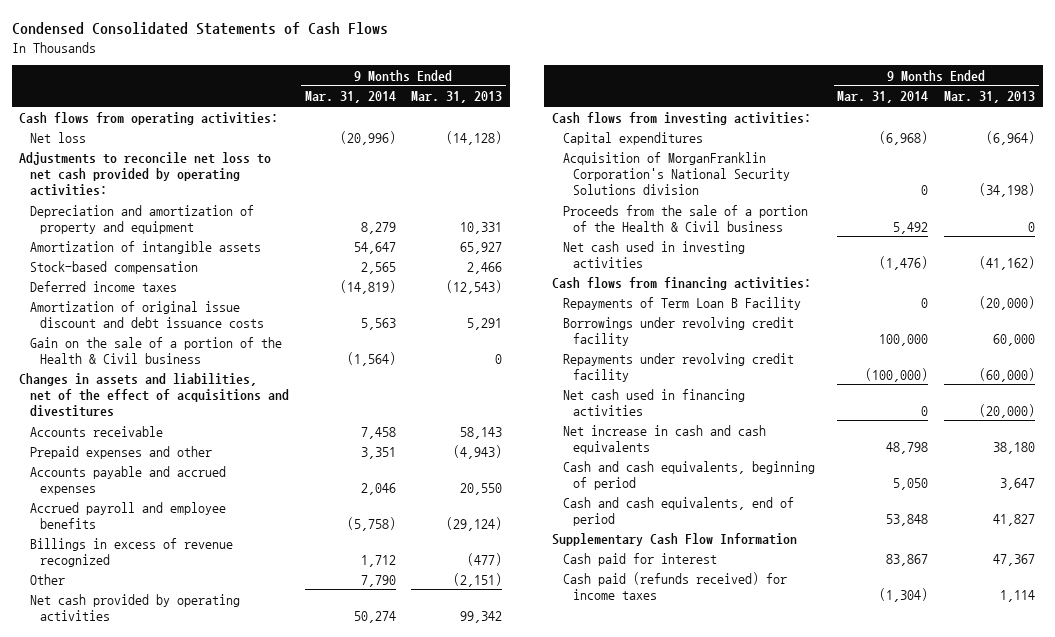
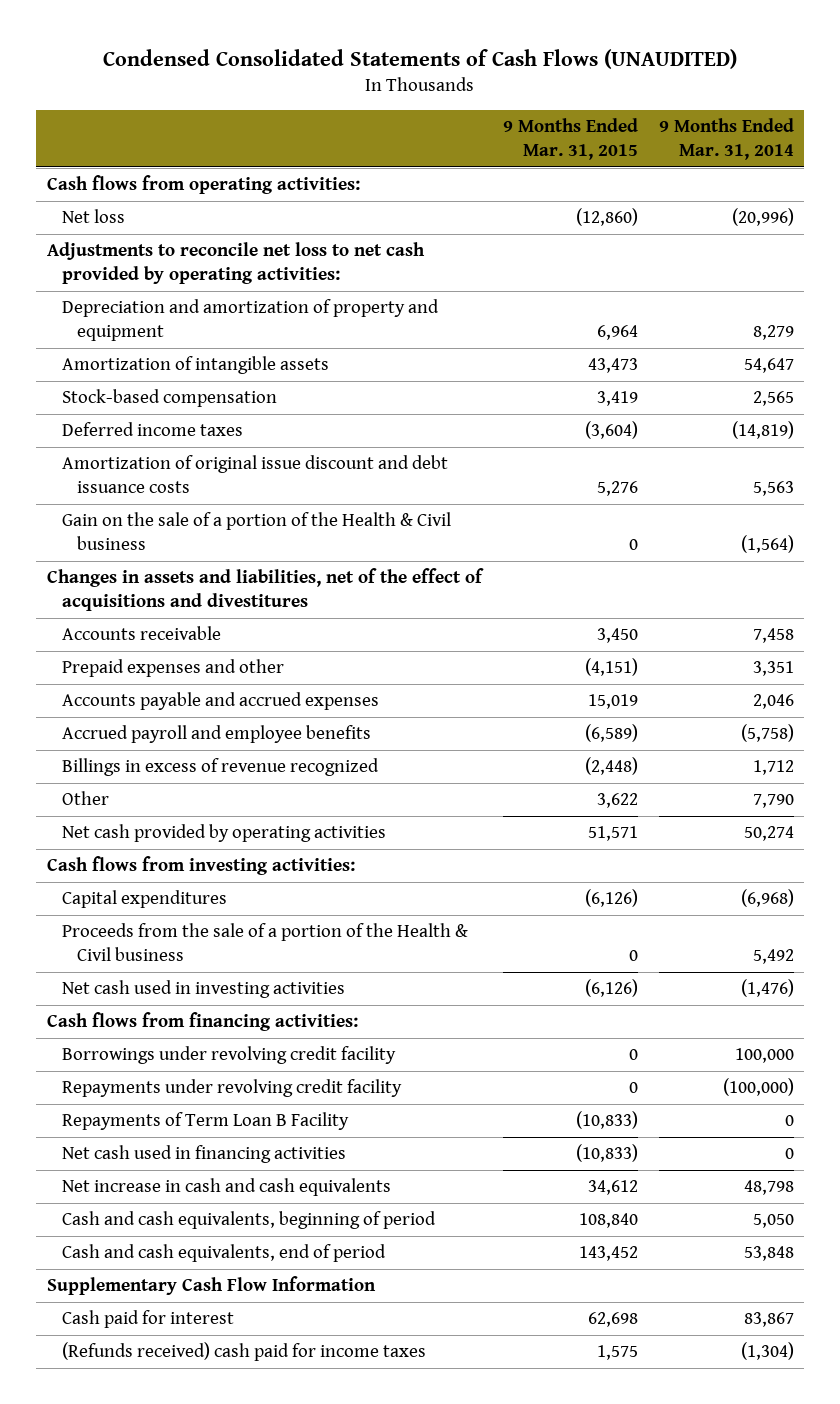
- Condensed Consolidated Statements of Cash Flows
+ Condensed Consolidated Statements of Cash Flows (UNAUDITED)
- | 9 Months Ended Mar. 31, 2014 | 9 Months Ended Mar. 31, 2013
+ | 9 Months Ended Mar. 31, 2015 | 9 Months Ended Mar. 31, 2014
- Acquisition of MorganFranklin Corporation's National Security Solutions division | 0 | (34,198)
moved down: Repayments of Term Loan B Facility | (10,833) | 0
- Cash paid (refunds received) for income taxes | (1,304) | 1,114
+ (Refunds received) cash paid for income taxes | 1,575 | (1,304)

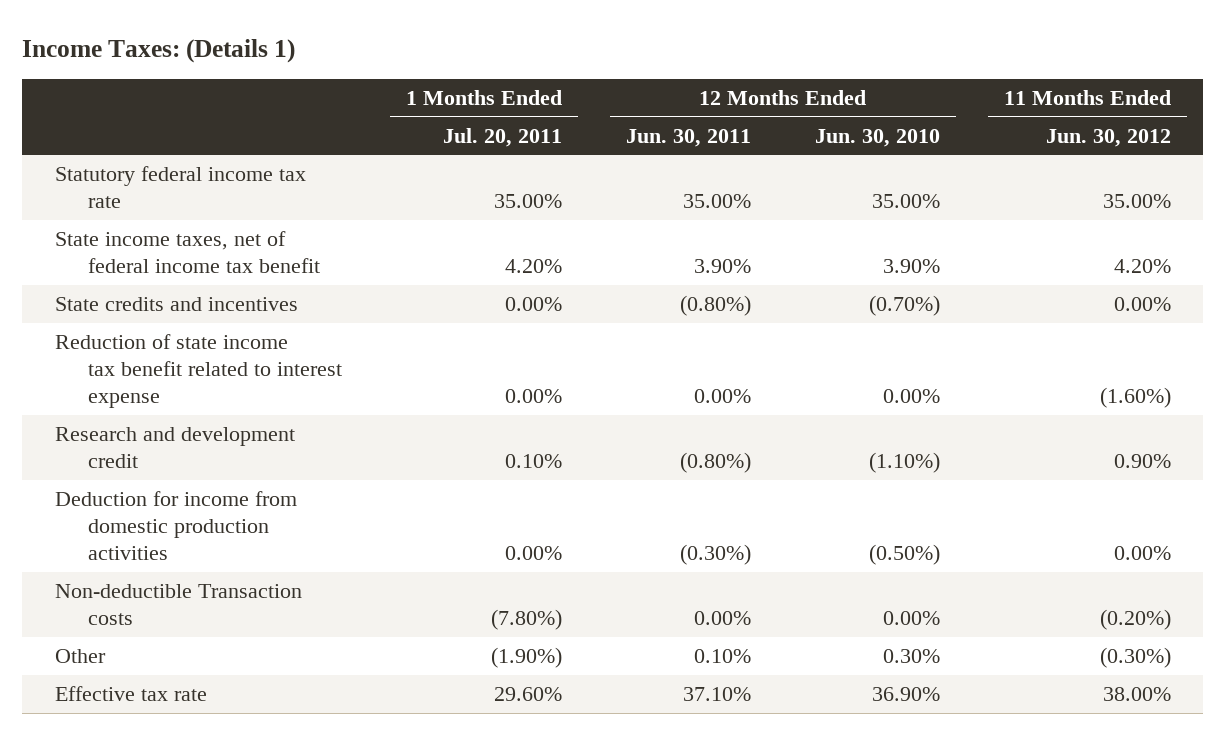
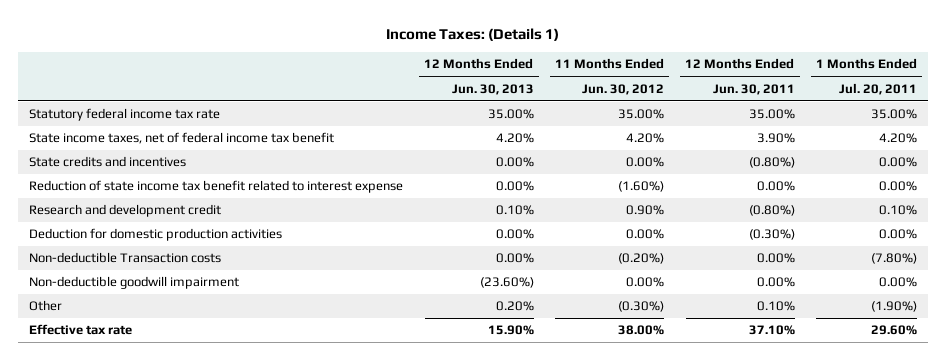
- | 1 Months Ended Jul. 20, 2011 | 12 Months Ended Jun. 30, 2011 | 12 Months Ended Jun. 30, 2010 | 11 Months Ended Jun. 30, 2012
+ | 12 Months Ended Jun. 30, 2013 | 11 Months Ended Jun. 30, 2012 | 12 Months Ended Jun. 30, 2011 | 1 Months Ended Jul. 20, 2011
- Deduction for income from domestic production activities | 0.00% | (0.30%) | (0.50%) | 0.00%
+ Deduction for domestic production activities | 0.00% | 0.00% | (0.30%) | 0.00%
+ Non-deductible goodwill impairment | (23.60%) | 0.00% | 0.00% | 0.00%

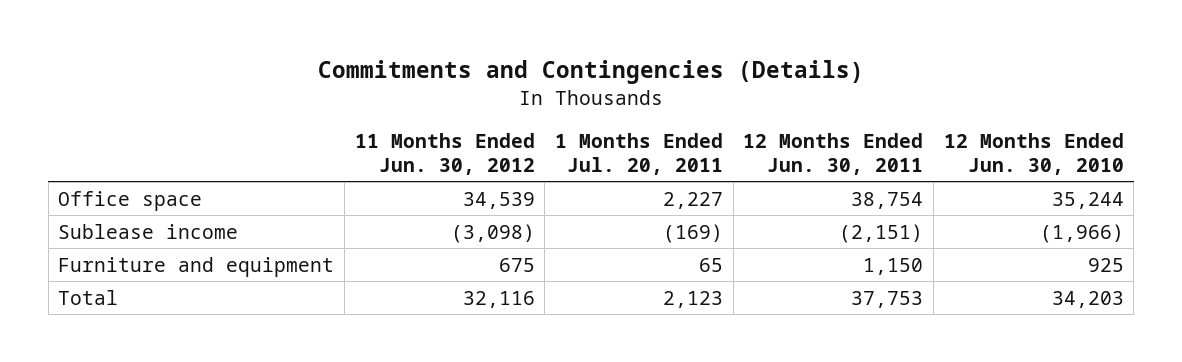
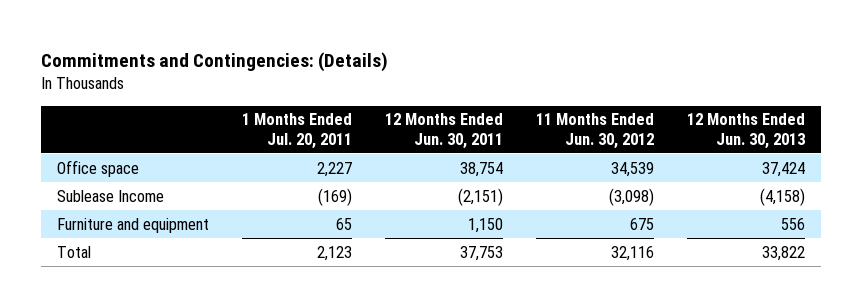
- Commitments and Contingencies (Details)
+ Commitments and Contingencies: (Details)
- | 11 Months Ended Jun. 30, 2012 | 1 Months Ended Jul. 20, 2011 | 12 Months Ended Jun. 30, 2011 | 12 Months Ended Jun. 30, 2010
+ | 1 Months Ended Jul. 20, 2011 | 12 Months Ended Jun. 30, 2011 | 11 Months Ended Jun. 30, 2012 | 12 Months Ended Jun. 30, 2013
- Sublease income | (3,098) | (169) | (2,151) | (1,966)
+ Sublease Income | (169) | (2,151) | (3,098) | (4,158)

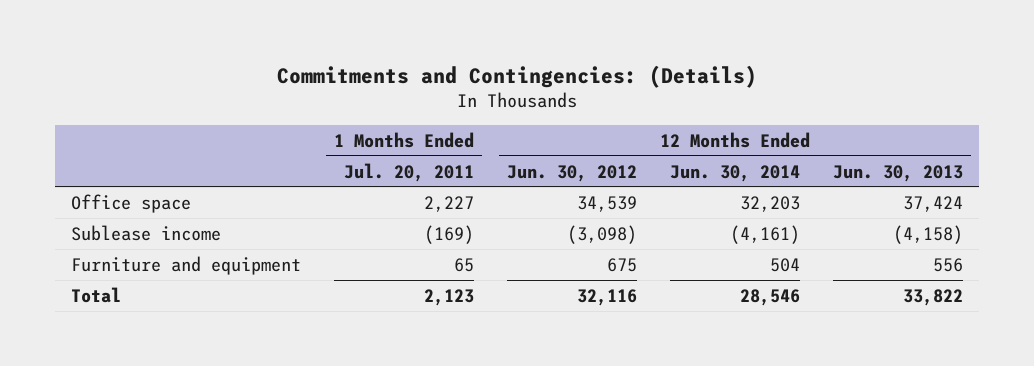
- | 1 Months Ended Jul. 20, 2011 | 12 Months Ended Jun. 30, 2011 | 11 Months Ended Jun. 30, 2012 | 12 Months Ended Jun. 30, 2013
+ | 1 Months Ended Jul. 20, 2011 | 12 Months Ended Jun. 30, 2012 | 12 Months Ended Jun. 30, 2014 | 12 Months Ended Jun. 30, 2013
- Sublease Income | (169) | (2,151) | (3,098) | (4,158)
+ Sublease income | (169) | (3,098) | (4,161) | (4,158)

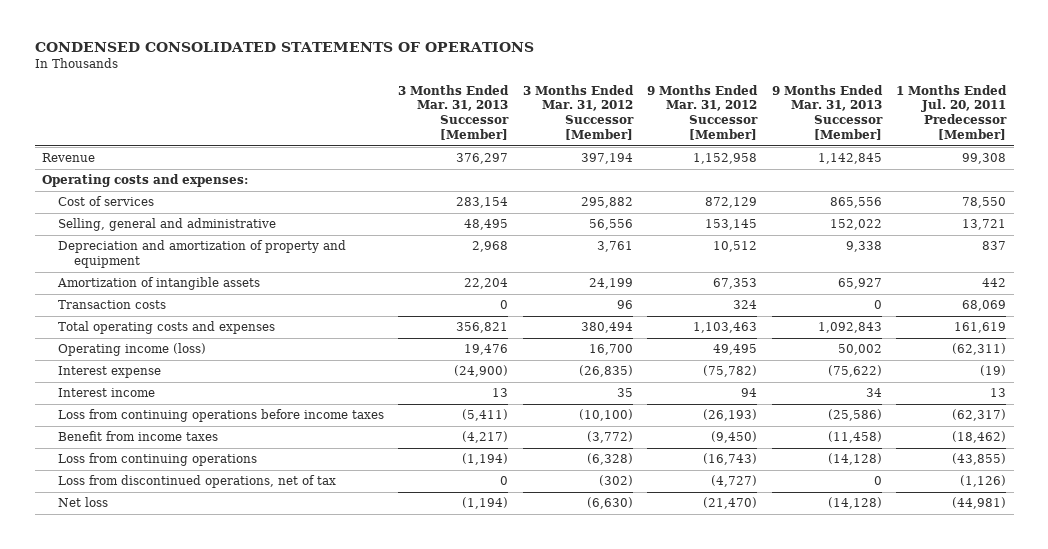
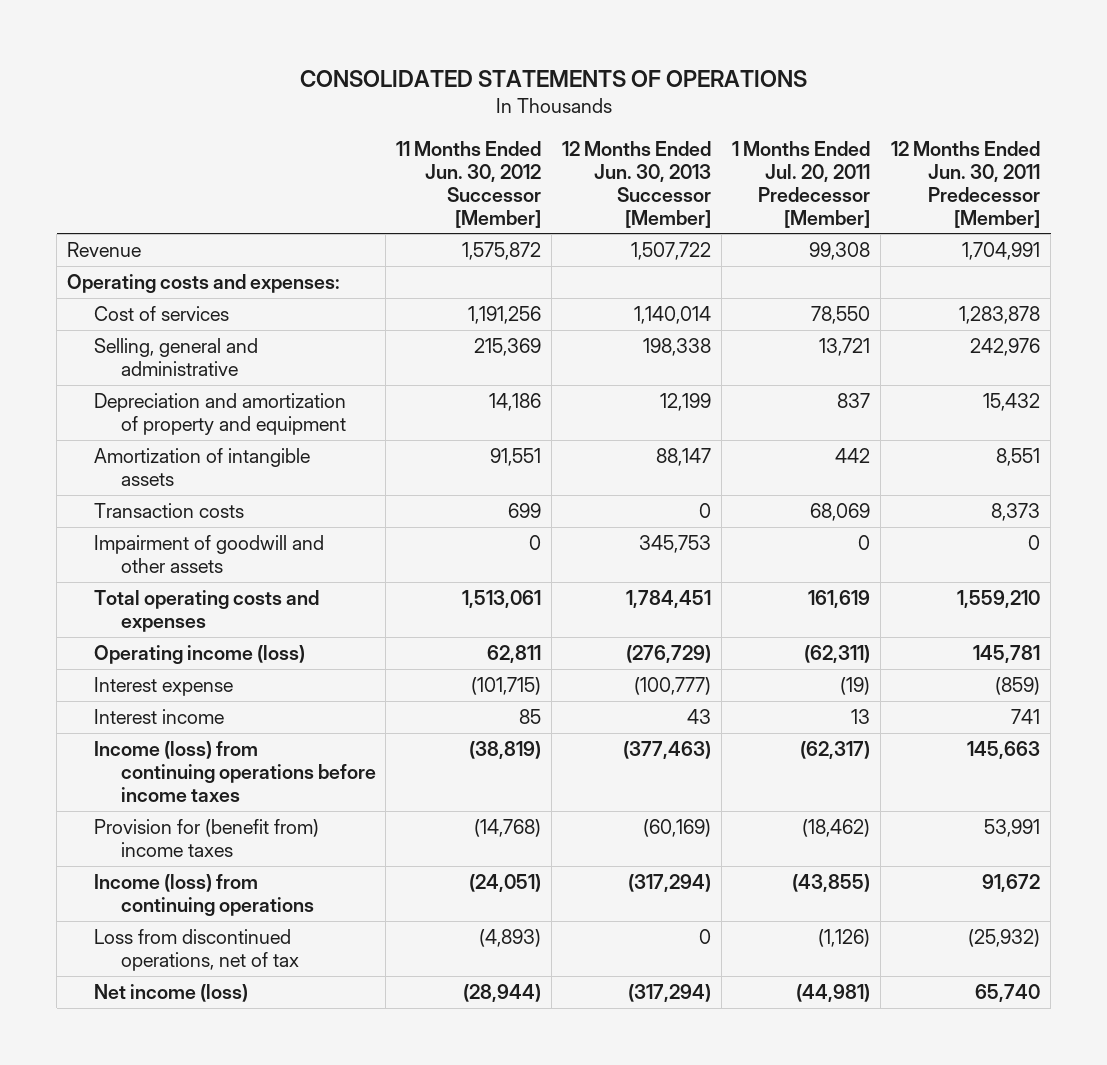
- CONDENSED CONSOLIDATED STATEMENTS OF OPERATIONS
+ CONSOLIDATED STATEMENTS OF OPERATIONS
- | 3 Months Ended Mar. 31, 2013 Successor [Member] | 3 Months Ended Mar. 31, 2012 Successor [Member] | 9 Months Ended Mar. 31, 2012 Successor [Member] | 9 Months Ended Mar. 31, 2013 Successor [Member] | 1 Months Ended Jul. 20, 2011 Predecessor [Member]
+ | 11 Months Ended Jun. 30, 2012 Successor [Member] | 12 Months Ended Jun. 30, 2013 Successor [Member] | 1 Months Ended Jul. 20, 2011 Predecessor [Member] | 12 Months Ended Jun. 30, 2011 Predecessor [Member]
+ Impairment of goodwill and other assets | 0 | 345,753 | 0 | 0
- Loss from continuing operations before income taxes | (5,411) | (10,100) | (26,193) | (25,586) | (62,317)
- Benefit from income taxes | (4,217) | (3,772) | (9,450) | (11,458) | (18,462)
- Loss from continuing operations | (1,194) | (6,328) | (16,743) | (14,128) | (43,855)
+ Income (loss) from continuing operations before income taxes | (38,819) | (377,463) | (62,317) | 145,663
+ Provision for (benefit from) income taxes | (14,768) | (60,169) | (18,462) | 53,991
+ Income (loss) from continuing operations | (24,051) | (317,294) | (43,855) | 91,672
- Net loss | (1,194) | (6,630) | (21,470) | (14,128) | (44,981)
+ Net income (loss) | (28,944) | (317,294) | (44,981) | 65,740

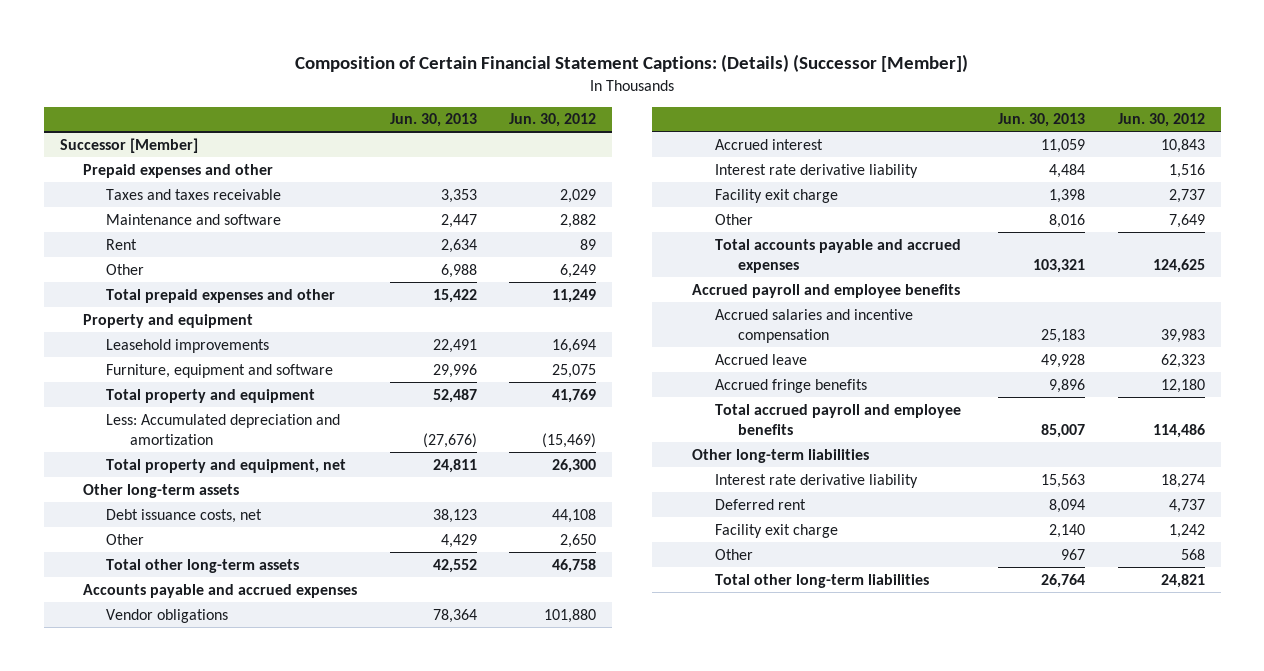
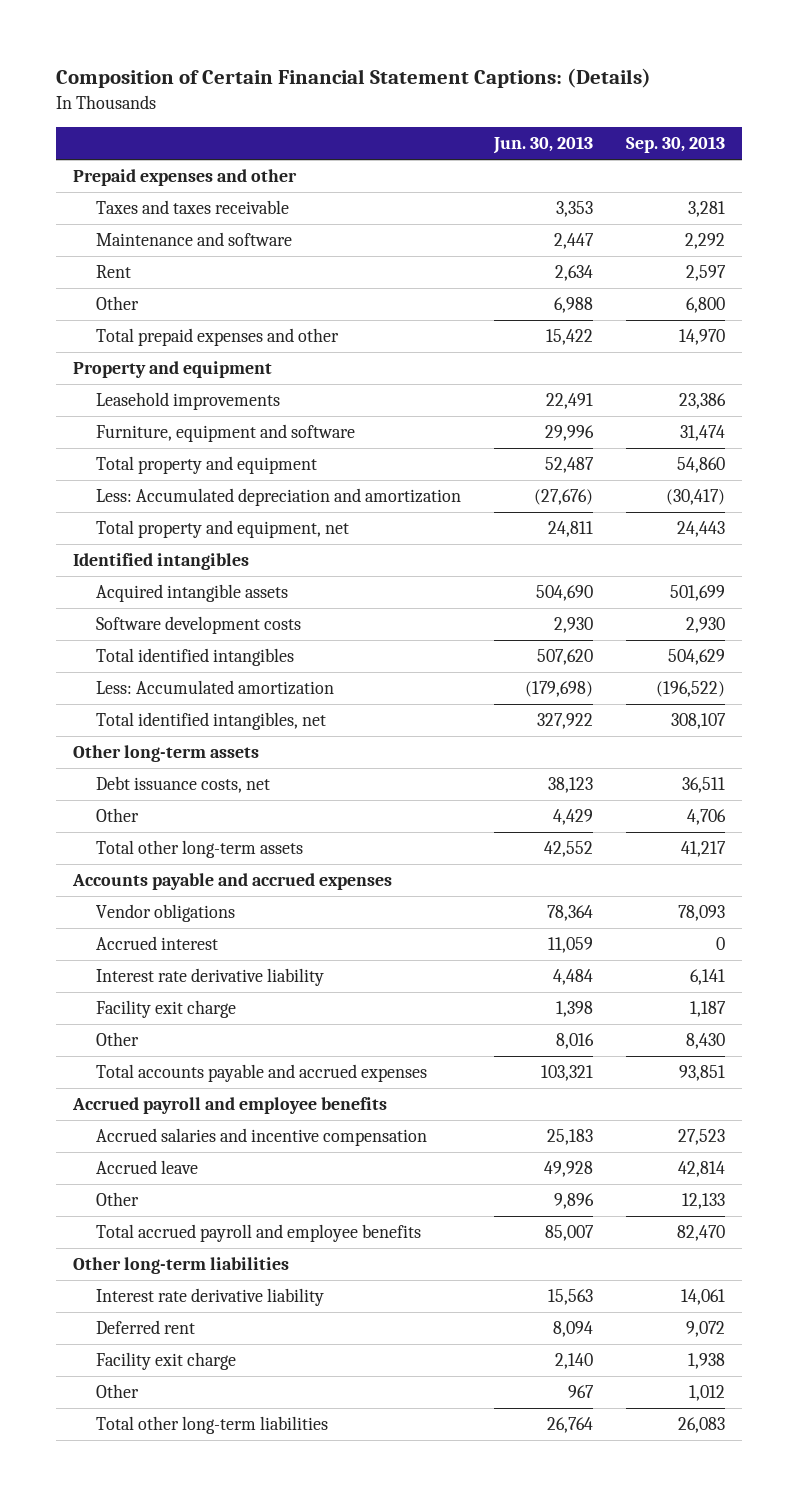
- Composition of Certain Financial Statement Captions: (Details) (Successor [Member])
+ Composition of Certain Financial Statement Captions: (Details)
- | Jun. 30, 2013 | Jun. 30, 2012
+ | Jun. 30, 2013 | Sep. 30, 2013
- Successor [Member]
+ Identified intangibles
+ Acquired intangible assets | 504,690 | 501,699
+ Software development costs | 2,930 | 2,930
+ Total identified intangibles | 507,620 | 504,629
+ Less: Accumulated amortization | (179,698) | (196,522)
+ Total identified intangibles, net | 327,922 | 308,107
- Accrued fringe benefits | 9,896 | 12,180
+ Other | 9,896 | 12,133

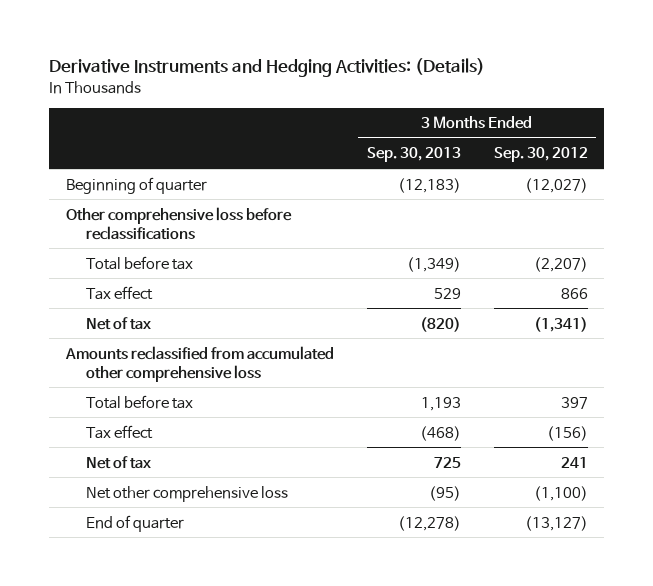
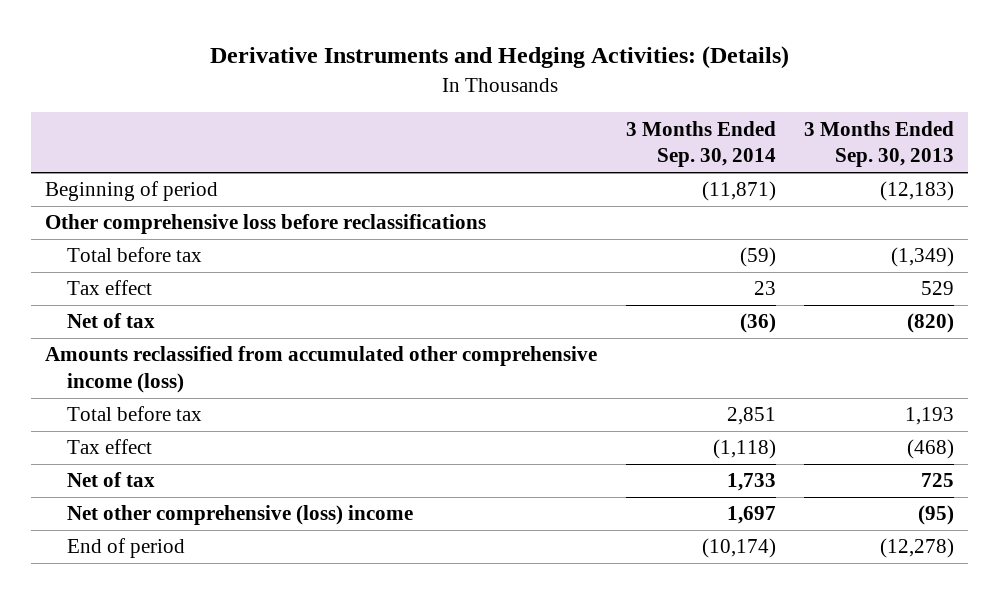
- | 3 Months Ended Sep. 30, 2013 | 3 Months Ended Sep. 30, 2012
+ | 3 Months Ended Sep. 30, 2014 | 3 Months Ended Sep. 30, 2013
- Beginning of quarter | (12,183) | (12,027)
+ Beginning of period | (11,871) | (12,183)
- Amounts reclassified from accumulated other comprehensive loss
+ Amounts reclassified from accumulated other comprehensive income (loss)
- Net other comprehensive loss | (95) | (1,100)
- End of quarter | (12,278) | (13,127)
+ Net other comprehensive (loss) income | 1,697 | (95)
+ End of period | (10,174) | (12,278)

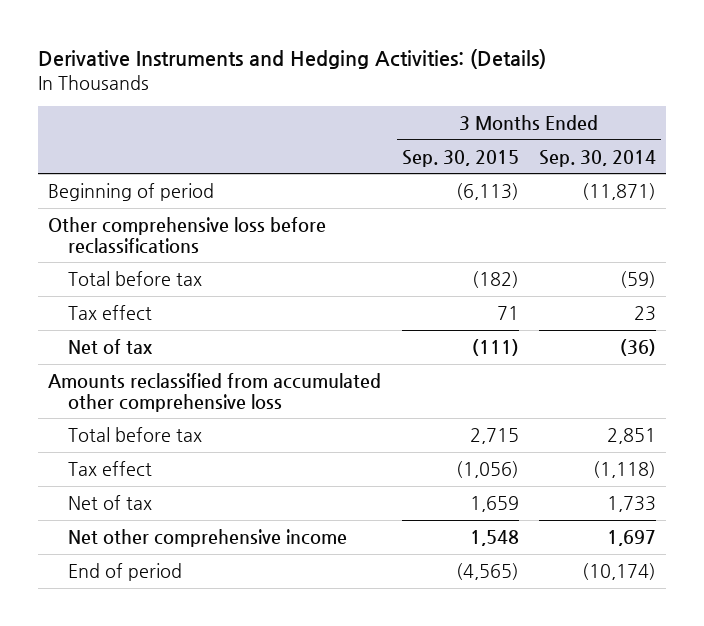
- | 3 Months Ended Sep. 30, 2014 | 3 Months Ended Sep. 30, 2013
+ | 3 Months Ended Sep. 30, 2015 | 3 Months Ended Sep. 30, 2014
- Amounts reclassified from accumulated other comprehensive income (loss)
+ Amounts reclassified from accumulated other comprehensive loss
- Net other comprehensive (loss) income | 1,697 | (95)
+ Net other comprehensive income | 1,548 | 1,697

